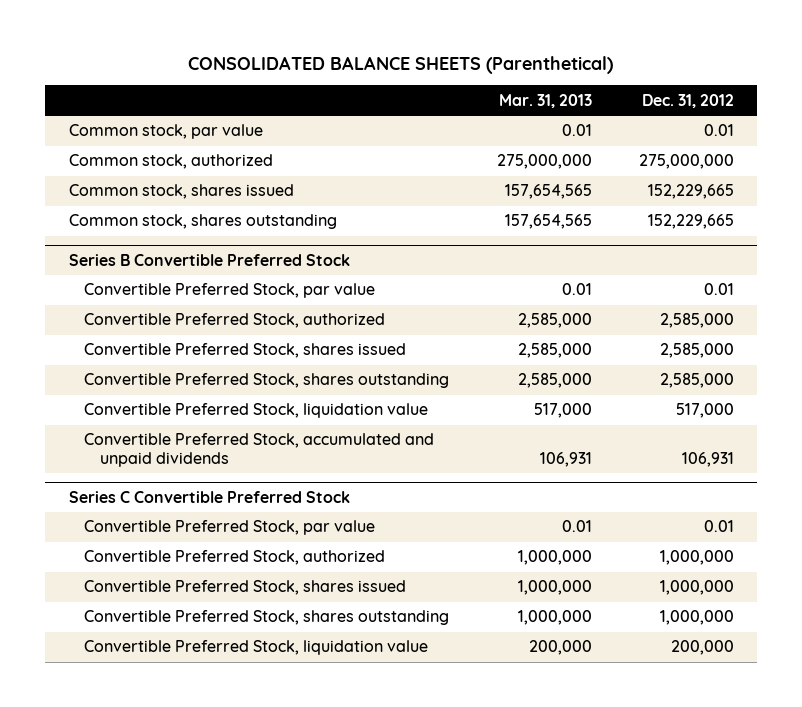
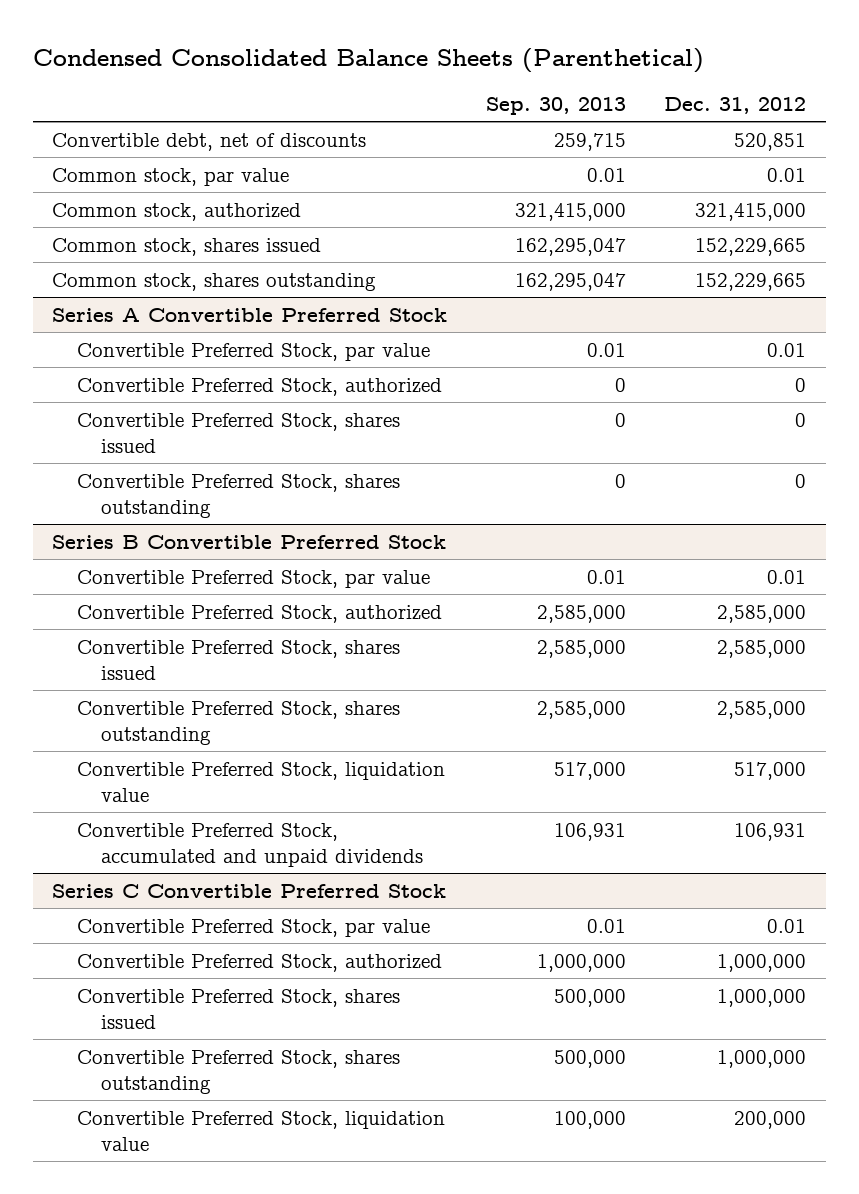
- CONSOLIDATED BALANCE SHEETS (Parenthetical)
+ Condensed Consolidated Balance Sheets (Parenthetical)
- | Mar. 31, 2013 | Dec. 31, 2012
+ | Sep. 30, 2013 | Dec. 31, 2012
+ Convertible debt, net of discounts | 259,715 | 520,851
- Common stock, authorized | 275,000,000 | 275,000,000
+ Common stock, authorized | 321,415,000 | 321,415,000
+ Series A Convertible Preferred Stock
+ Convertible Preferred Stock, par value | 0.01 | 0.01
+ Convertible Preferred Stock, authorized | 0 | 0
+ Convertible Preferred Stock, shares issued | 0 | 0
+ Convertible Preferred Stock, shares outstanding | 0 | 0

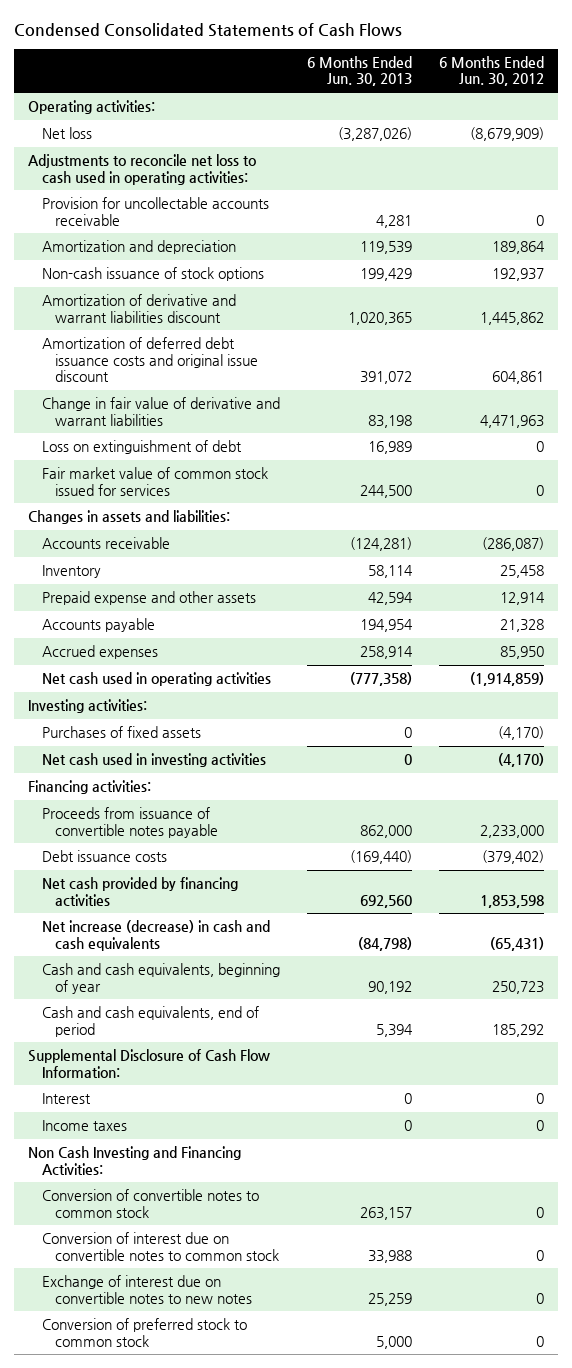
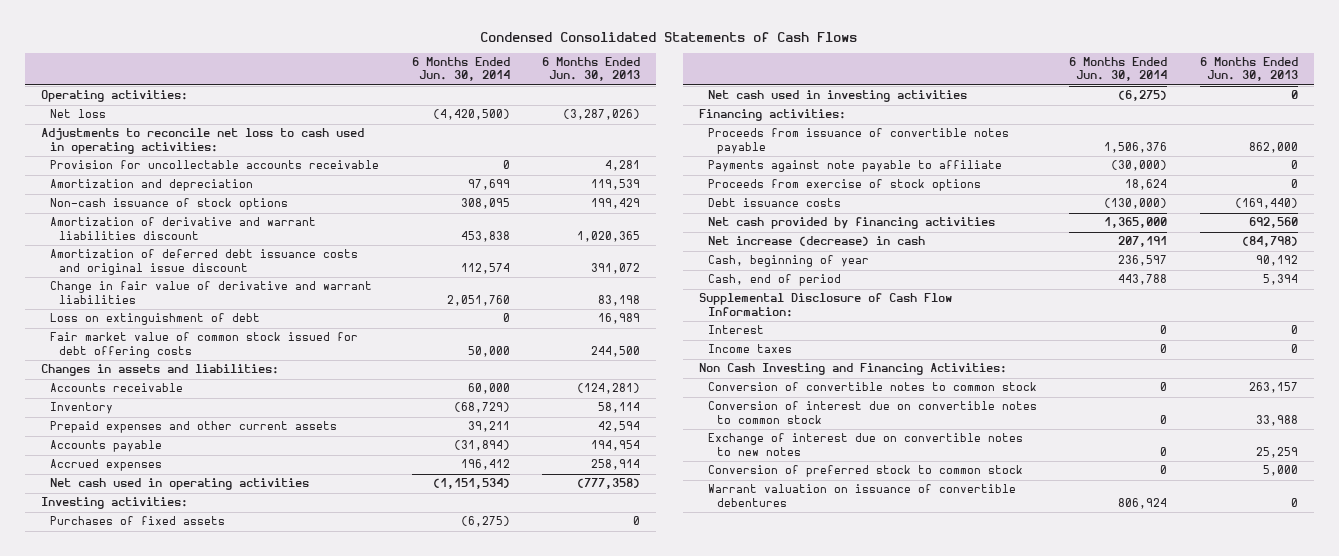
- | 6 Months Ended Jun. 30, 2013 | 6 Months Ended Jun. 30, 2012
+ | 6 Months Ended Jun. 30, 2014 | 6 Months Ended Jun. 30, 2013
- Fair market value of common stock issued for services | 244,500 | 0
+ Fair market value of common stock issued for debt offering costs | 50,000 | 244,500
- Prepaid expense and other assets | 42,594 | 12,914
+ Prepaid expenses and other current assets | 39,211 | 42,594
+ Payments against note payable to affiliate | (30,000) | 0
+ Proceeds from exercise of stock options | 18,624 | 0
- Net increase (decrease) in cash and cash equivalents | (84,798) | (65,431)
- Cash and cash equivalents, beginning of year | 90,192 | 250,723
- Cash and cash equivalents, end of period | 5,394 | 185,292
+ Net increase (decrease) in cash | 207,191 | (84,798)
+ Cash, beginning of year | 236,597 | 90,192
+ Cash, end of period | 443,788 | 5,394
+ Warrant valuation on issuance of convertible debentures | 806,924 | 0

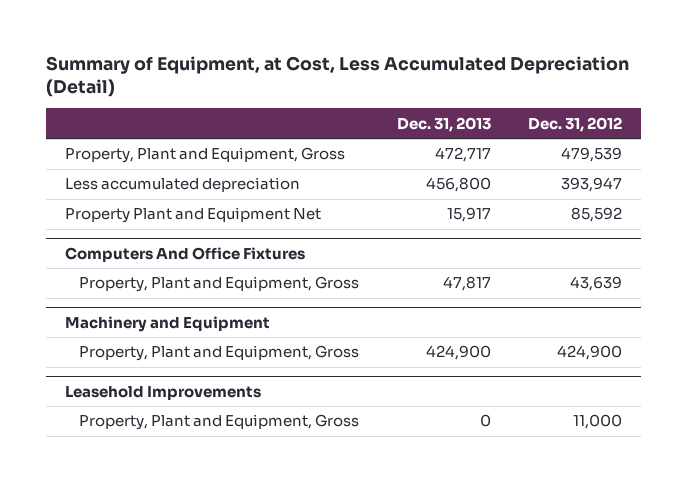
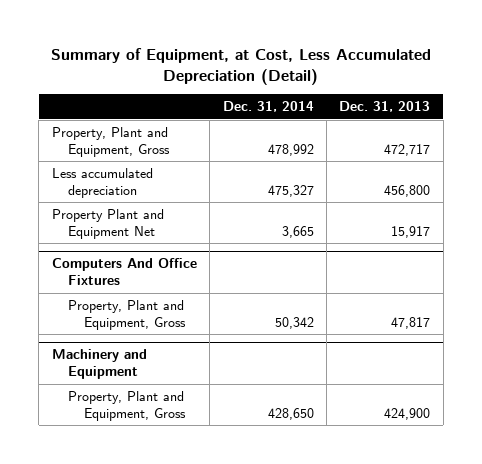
- | Dec. 31, 2013 | Dec. 31, 2012
+ | Dec. 31, 2014 | Dec. 31, 2013
- Leasehold Improvements
- Property, Plant and Equipment, Gross | 0 | 11,000

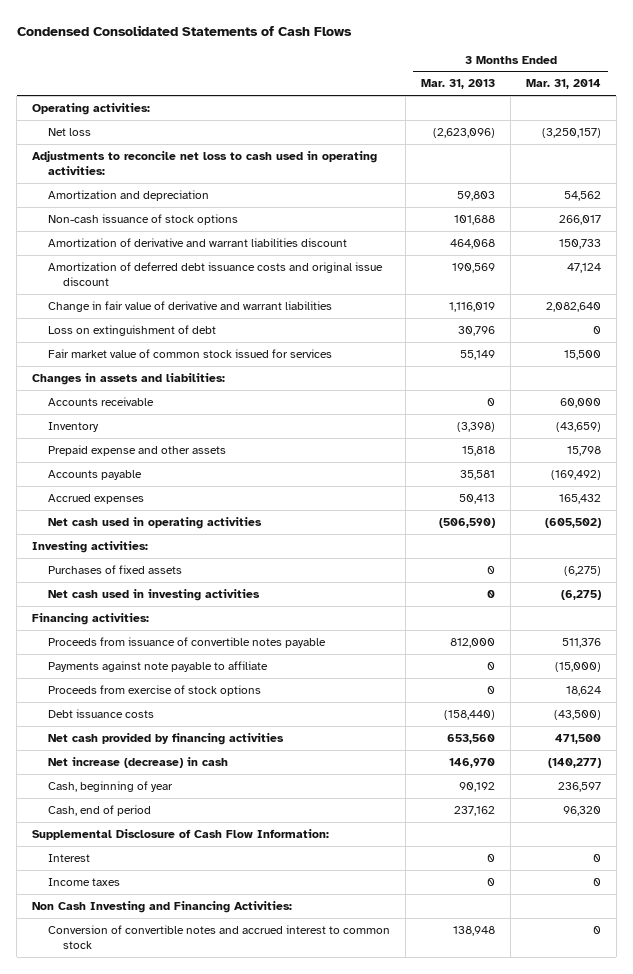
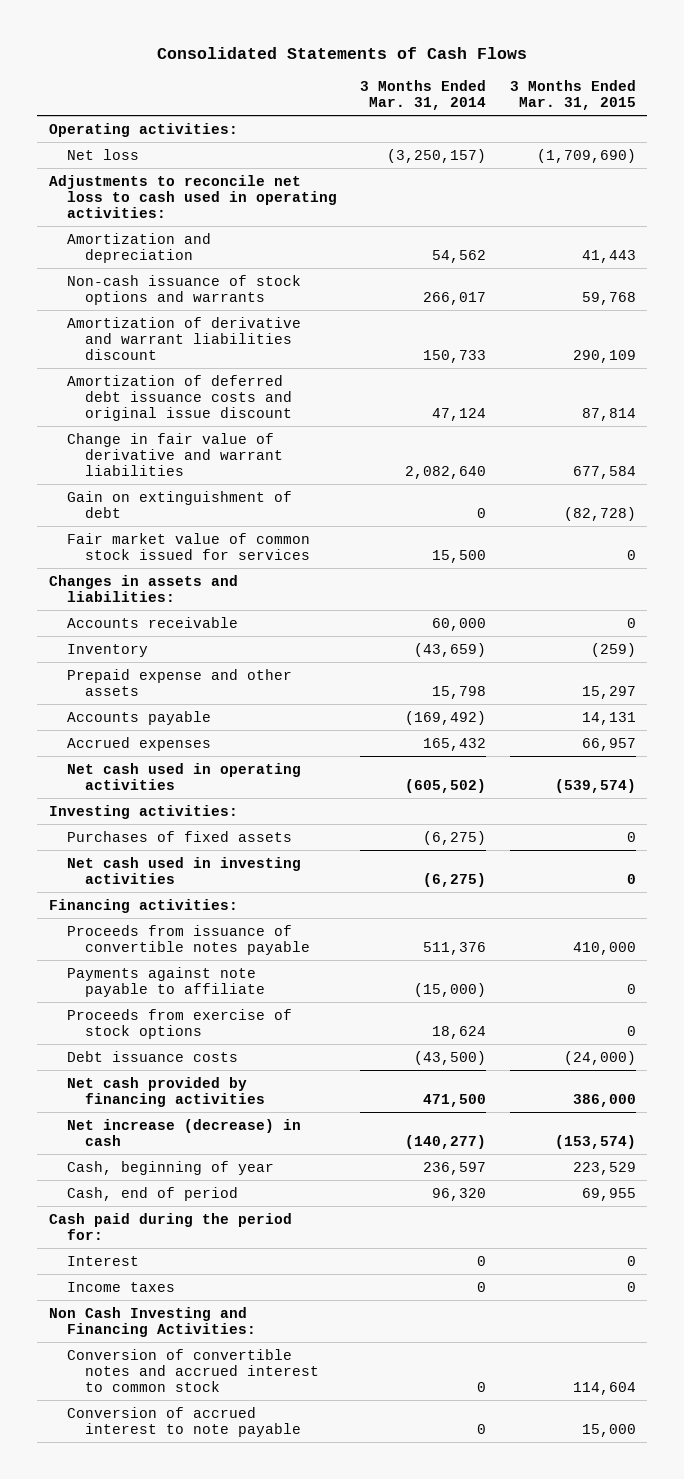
- Condensed Consolidated Statements of Cash Flows
+ Consolidated Statements of Cash Flows
- | 3 Months Ended Mar. 31, 2013 | 3 Months Ended Mar. 31, 2014
+ | 3 Months Ended Mar. 31, 2014 | 3 Months Ended Mar. 31, 2015
- Non-cash issuance of stock options | 101,688 | 266,017
+ Non-cash issuance of stock options and warrants | 266,017 | 59,768
- Loss on extinguishment of debt | 30,796 | 0
+ Gain on extinguishment of debt | 0 | (82,728)
- Supplemental Disclosure of Cash Flow Information:
+ Cash paid during the period for:
+ Conversion of accrued interest to note payable | 0 | 15,000

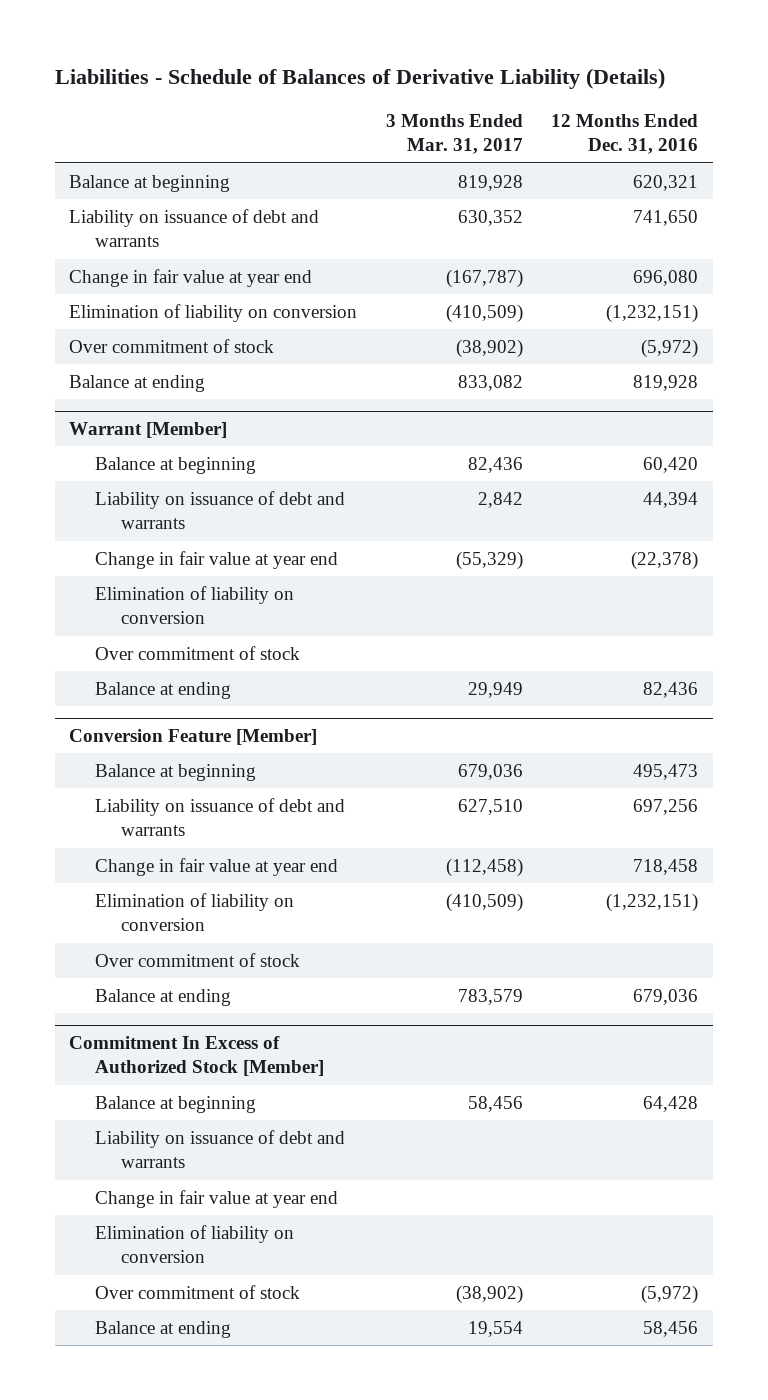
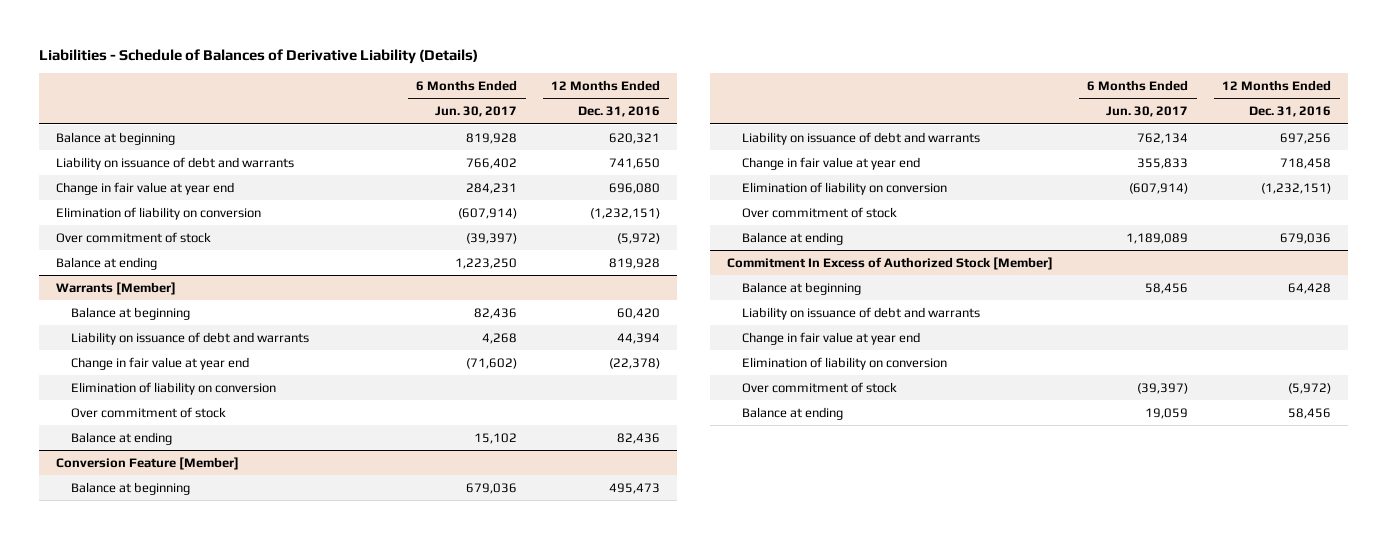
- | 3 Months Ended Mar. 31, 2017 | 12 Months Ended Dec. 31, 2016
+ | 6 Months Ended Jun. 30, 2017 | 12 Months Ended Dec. 31, 2016
- Warrant [Member]
+ Warrants [Member]

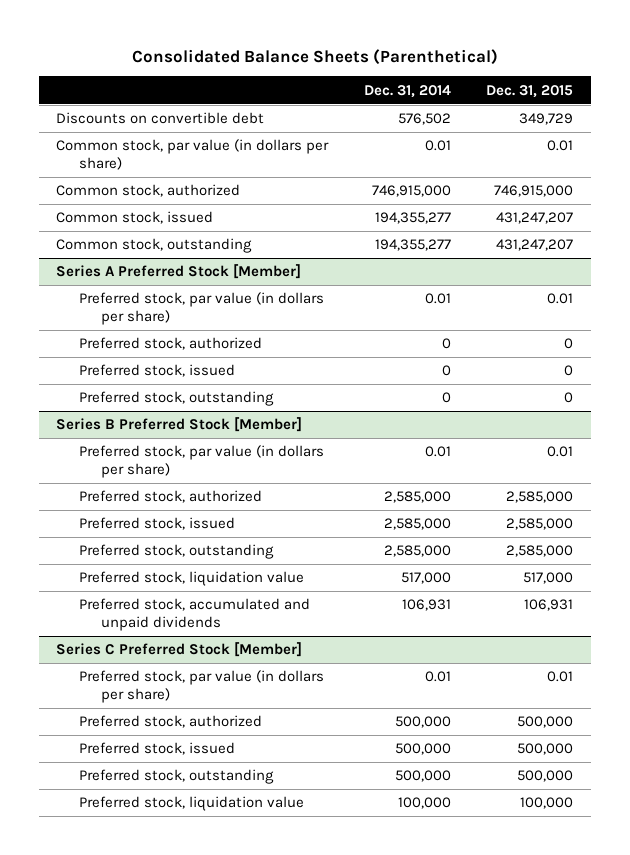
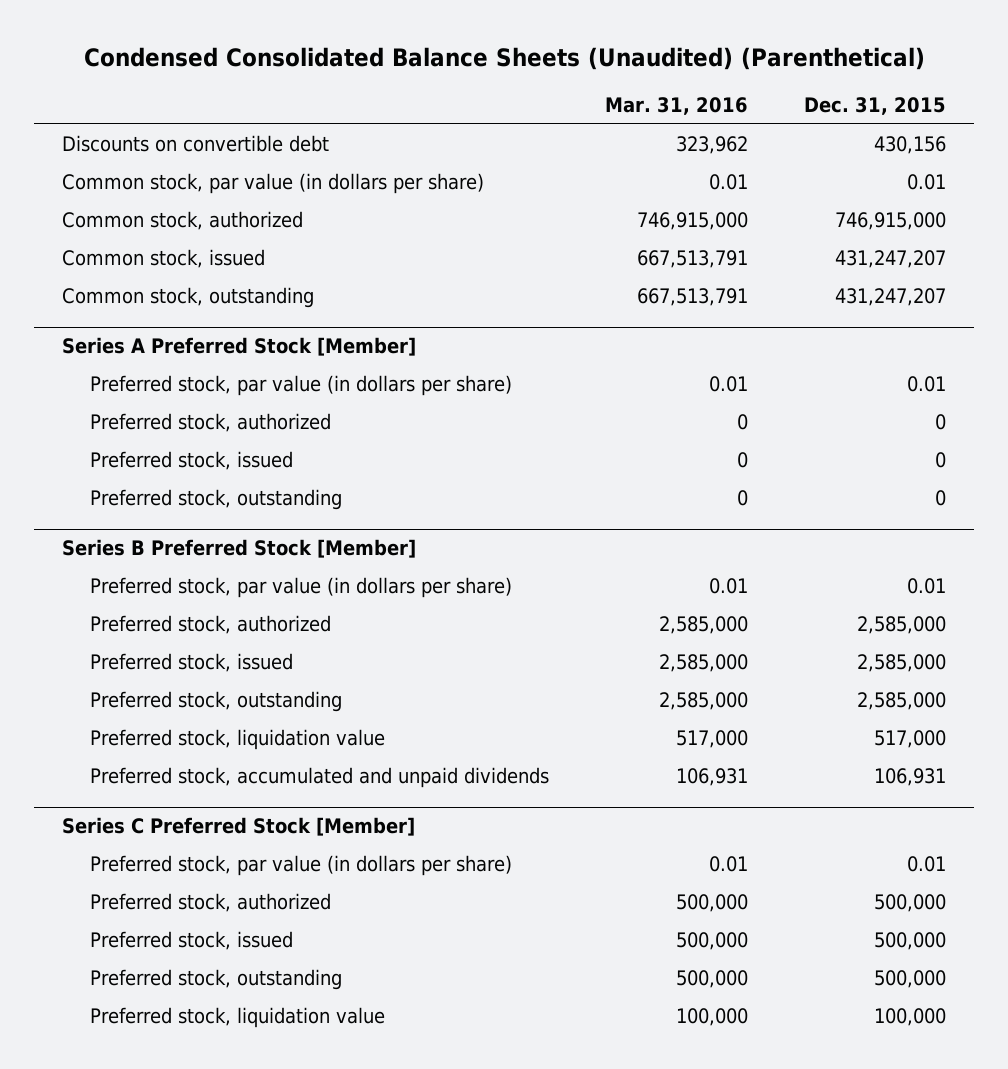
- Consolidated Balance Sheets (Parenthetical)
+ Condensed Consolidated Balance Sheets (Unaudited) (Parenthetical)
- | Dec. 31, 2014 | Dec. 31, 2015
+ | Mar. 31, 2016 | Dec. 31, 2015
- Discounts on convertible debt | 576,502 | 349,729
+ Discounts on convertible debt | 323,962 | 430,156

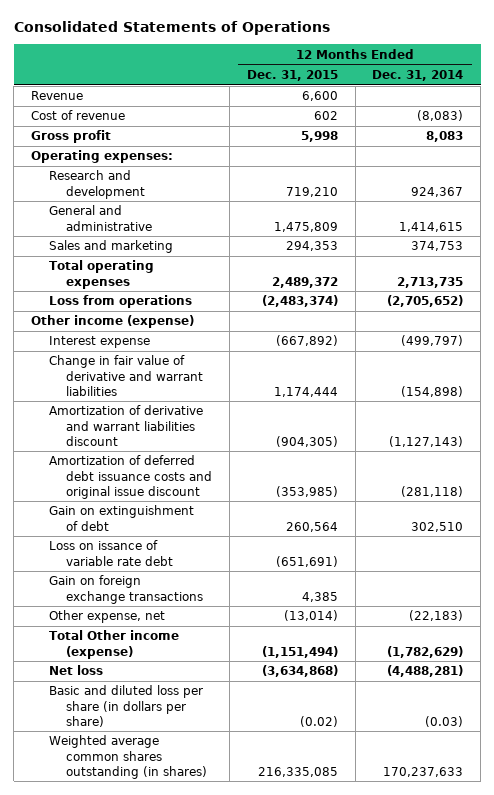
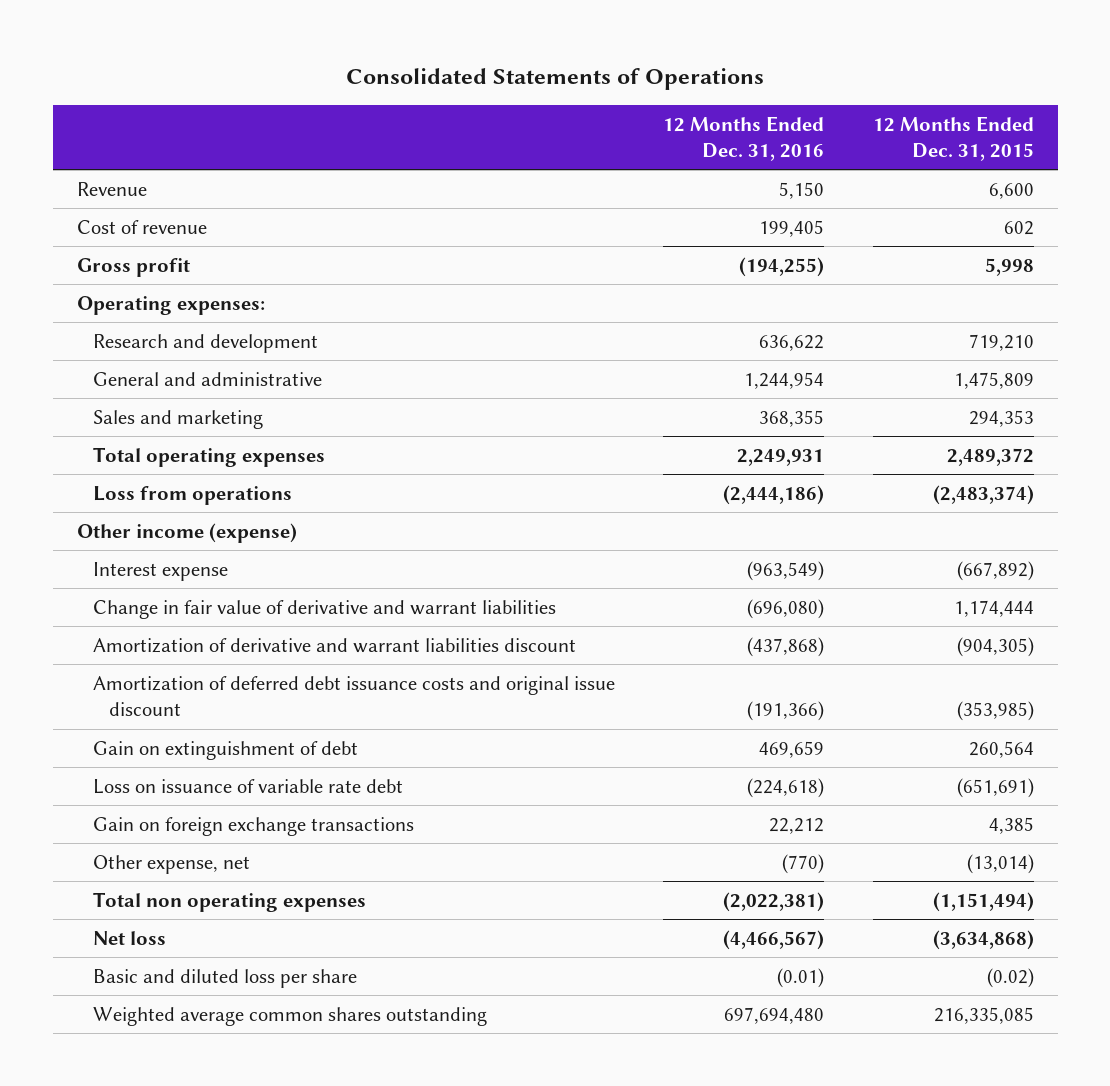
- | 12 Months Ended Dec. 31, 2015 | 12 Months Ended Dec. 31, 2014
+ | 12 Months Ended Dec. 31, 2016 | 12 Months Ended Dec. 31, 2015
- Loss on issance of variable rate debt | (651,691) |
+ Loss on issuance of variable rate debt | (224,618) | (651,691)
- Total Other income (expense) | (1,151,494) | (1,782,629)
+ Total non operating expenses | (2,022,381) | (1,151,494)
- Basic and diluted loss per share (in dollars per share) | (0.02) | (0.03)
- Weighted average common shares outstanding (in shares) | 216,335,085 | 170,237,633
+ Basic and diluted loss per share | (0.01) | (0.02)
+ Weighted average common shares outstanding | 697,694,480 | 216,335,085

